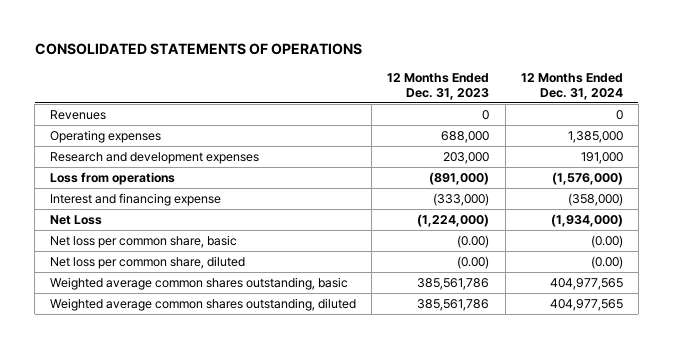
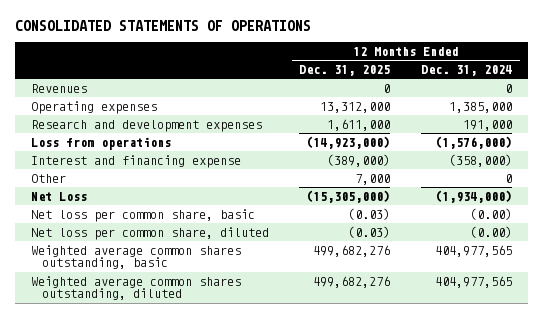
- | 12 Months Ended Dec. 31, 2023 | 12 Months Ended Dec. 31, 2024
+ | 12 Months Ended Dec. 31, 2025 | 12 Months Ended Dec. 31, 2024
+ Other | 7,000 | 0

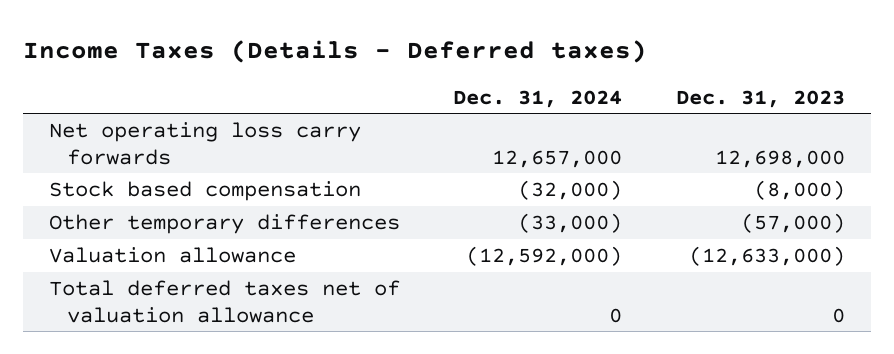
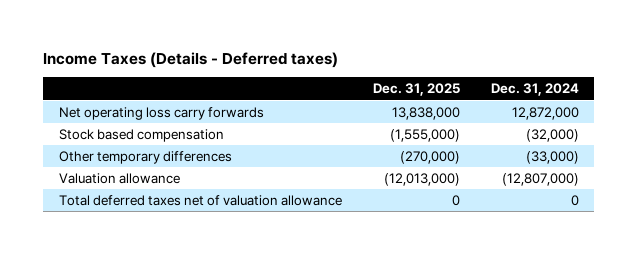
- | Dec. 31, 2024 | Dec. 31, 2023
+ | Dec. 31, 2025 | Dec. 31, 2024
- Net operating loss carry forwards | 12,657,000 | 12,698,000
+ Net operating loss carry forwards | 13,838,000 | 12,872,000
- Valuation allowance | (12,592,000) | (12,633,000)
+ Valuation allowance | (12,013,000) | (12,807,000)

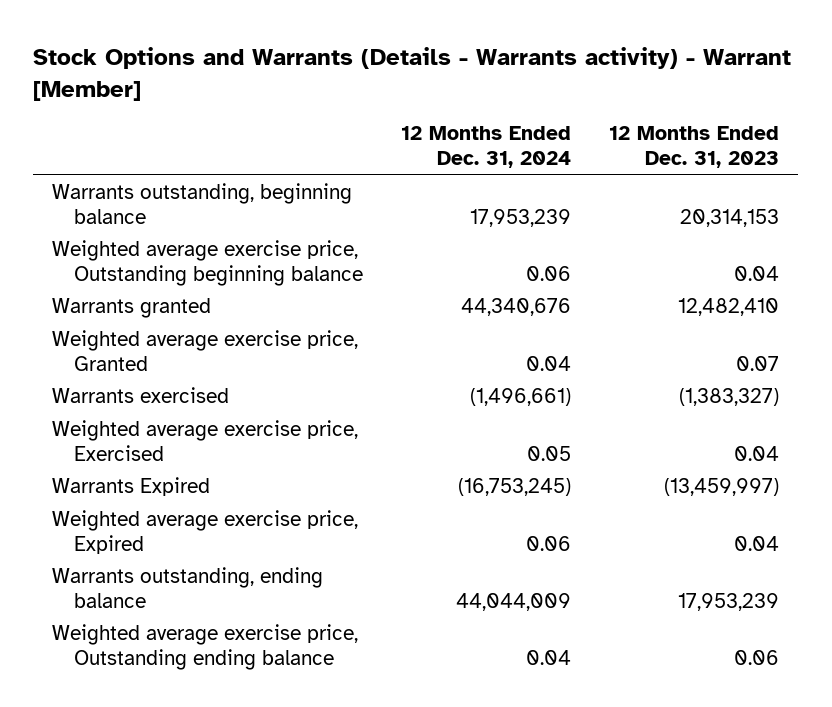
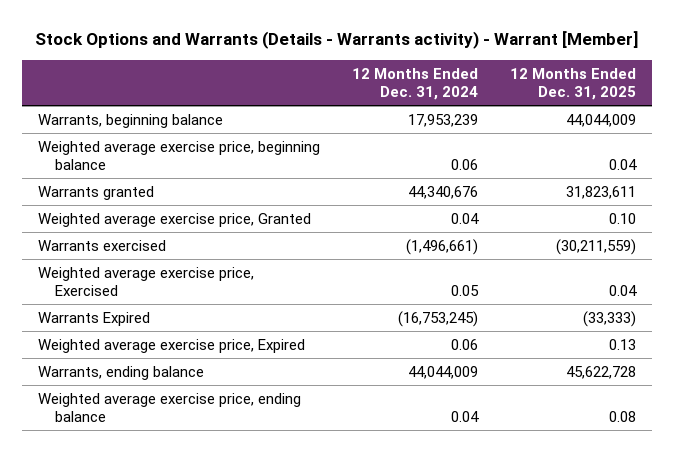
- | 12 Months Ended Dec. 31, 2024 | 12 Months Ended Dec. 31, 2023
+ | 12 Months Ended Dec. 31, 2024 | 12 Months Ended Dec. 31, 2025
- Warrants outstanding, beginning balance | 17,953,239 | 20,314,153
- Weighted average exercise price, Outstanding beginning balance | 0.06 | 0.04
+ Warrants, beginning balance | 17,953,239 | 44,044,009
+ Weighted average exercise price, beginning balance | 0.06 | 0.04
- Warrants outstanding, ending balance | 44,044,009 | 17,953,239
- Weighted average exercise price, Outstanding ending balance | 0.04 | 0.06
+ Warrants, ending balance | 44,044,009 | 45,622,728
+ Weighted average exercise price, ending balance | 0.04 | 0.08

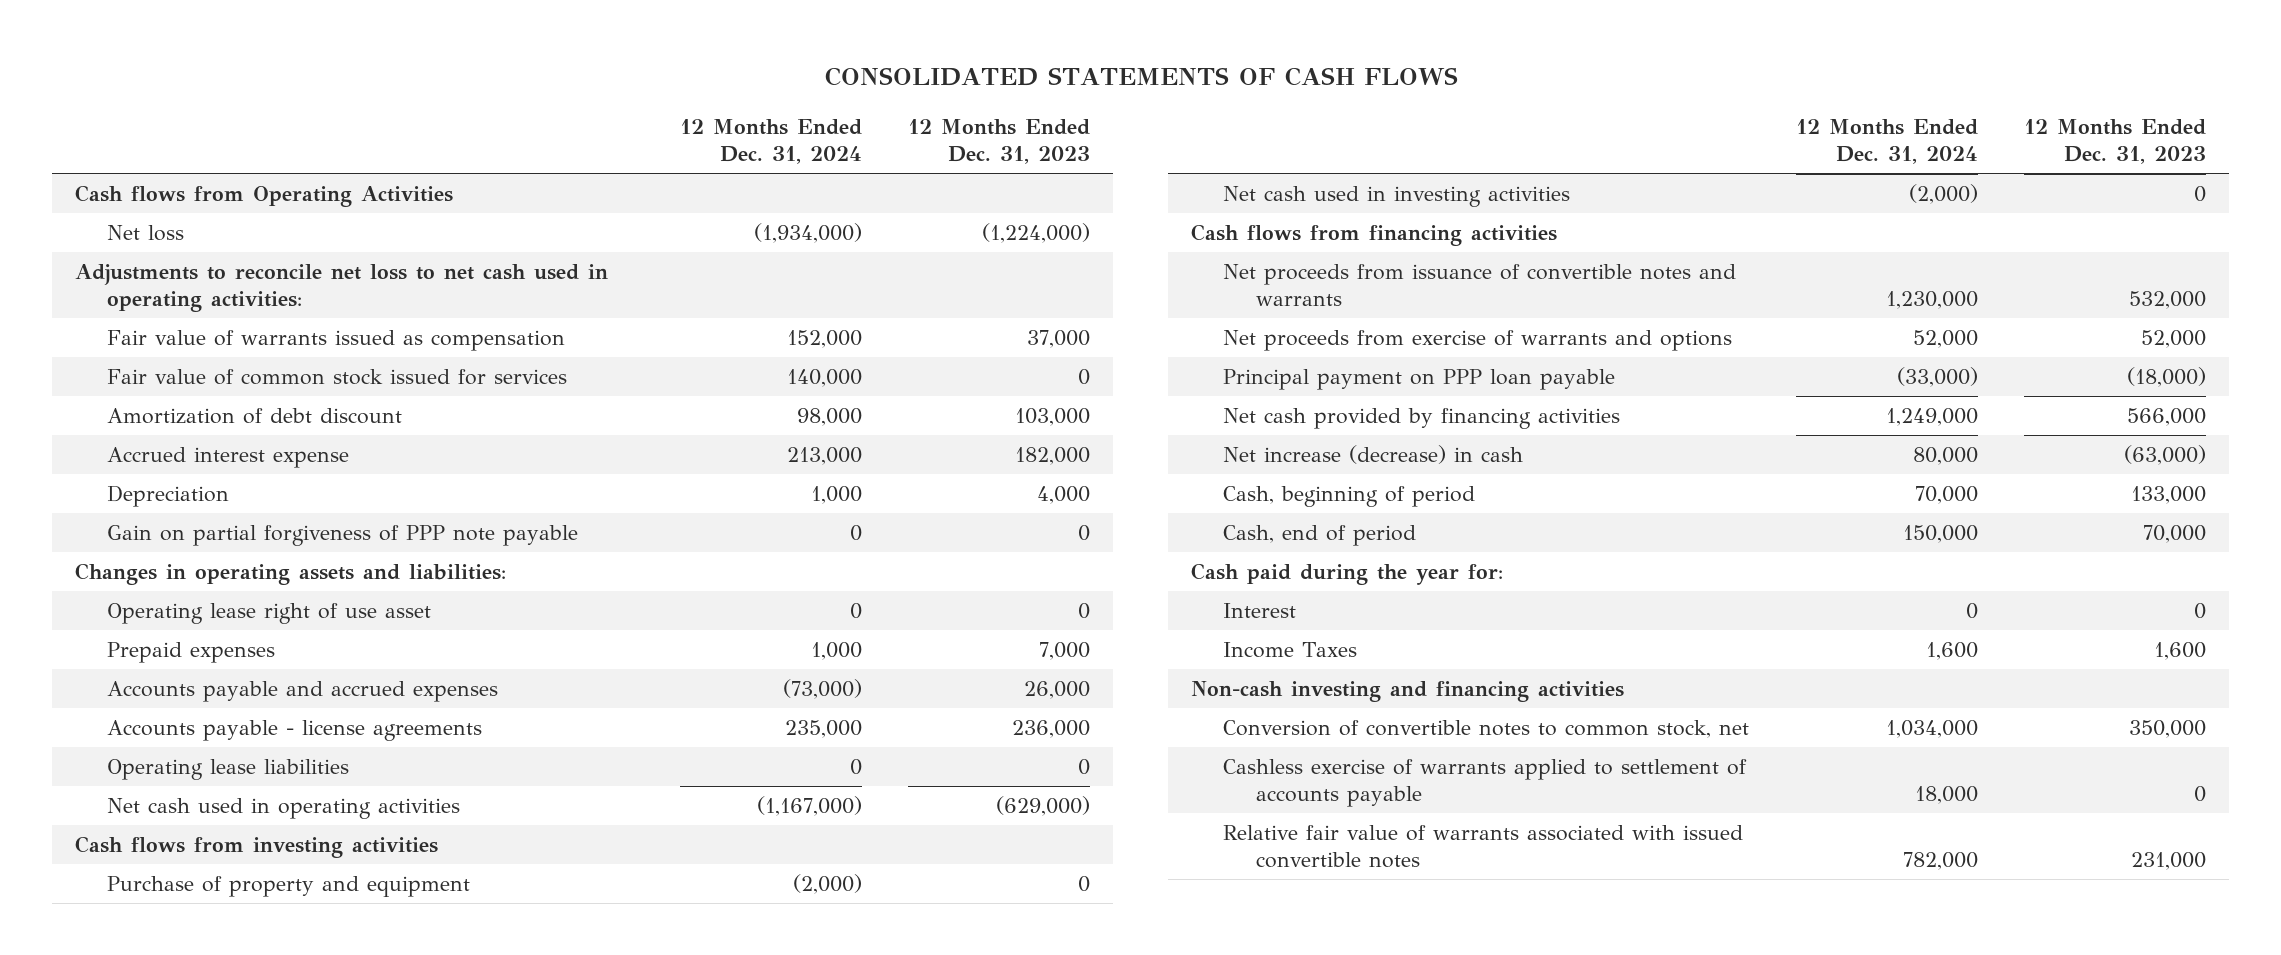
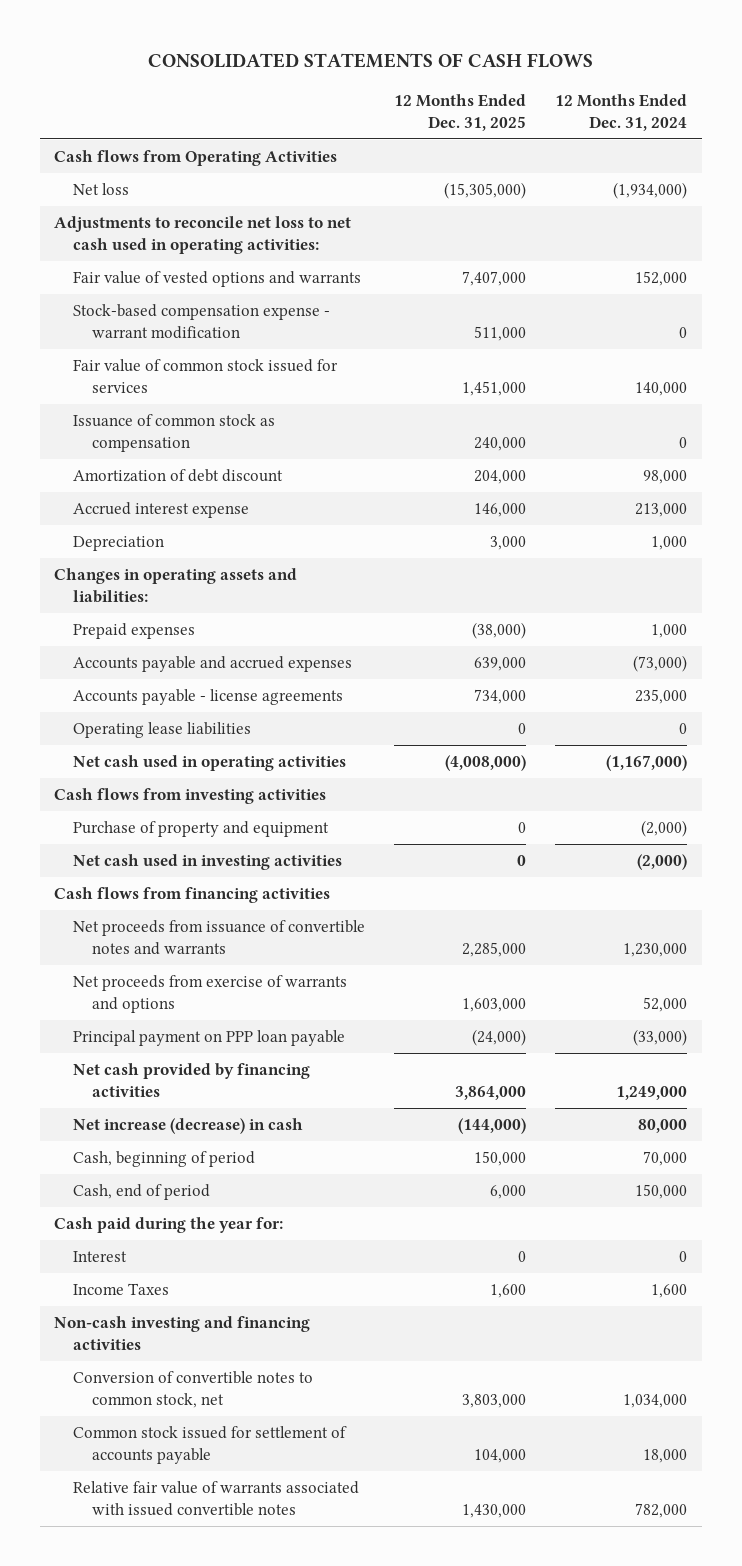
- | 12 Months Ended Dec. 31, 2024 | 12 Months Ended Dec. 31, 2023
+ | 12 Months Ended Dec. 31, 2025 | 12 Months Ended Dec. 31, 2024
- Fair value of warrants issued as compensation | 152,000 | 37,000
+ Fair value of vested options and warrants | 7,407,000 | 152,000
+ Stock-based compensation expense - warrant modification | 511,000 | 0
+ Issuance of common stock as compensation | 240,000 | 0
- Gain on partial forgiveness of PPP note payable | 0 | 0
- Operating lease right of use asset | 0 | 0
- Cashless exercise of warrants applied to settlement of accounts payable | 18,000 | 0
+ Common stock issued for settlement of accounts payable | 104,000 | 18,000

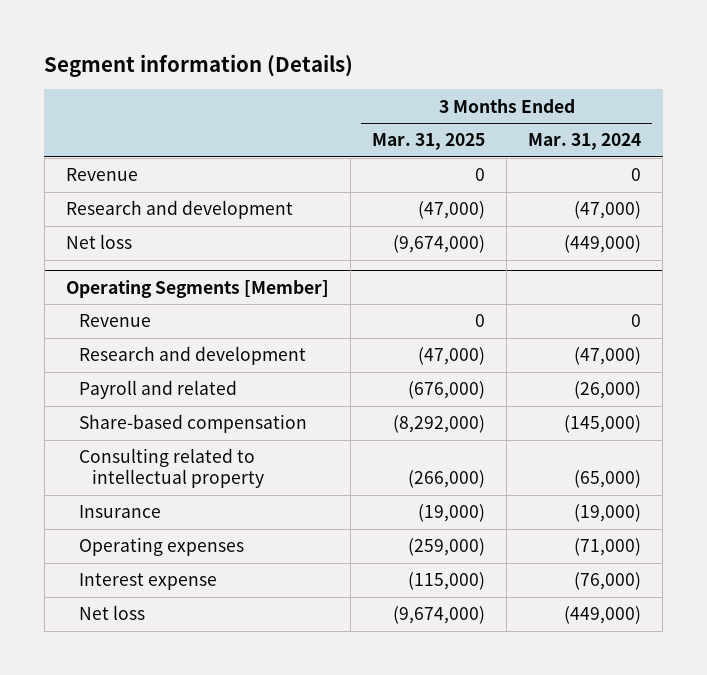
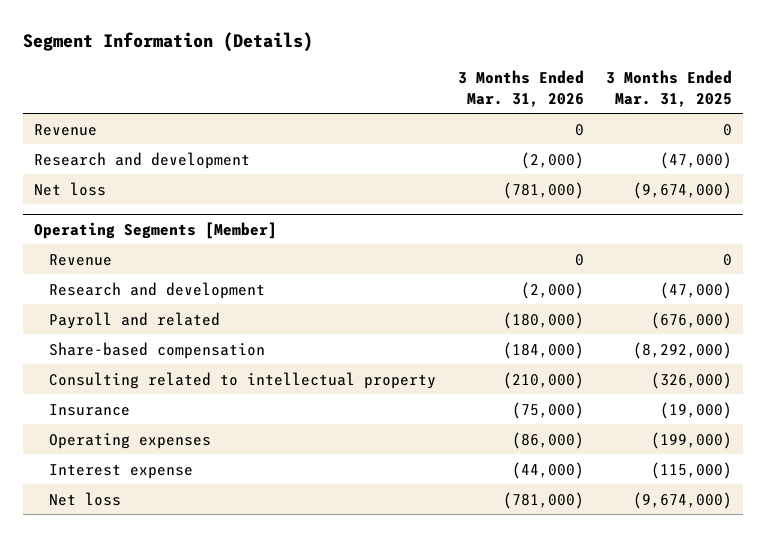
- Segment information (Details)
+ Segment Information (Details)
- | 3 Months Ended Mar. 31, 2025 | 3 Months Ended Mar. 31, 2024
+ | 3 Months Ended Mar. 31, 2026 | 3 Months Ended Mar. 31, 2025
@ Operating Segments [Member]
- Consulting related to intellectual property | (266,000) | (65,000)
+ Consulting related to intellectual property | (210,000) | (326,000)
- Operating expenses | (259,000) | (71,000)
+ Operating expenses | (86,000) | (199,000)

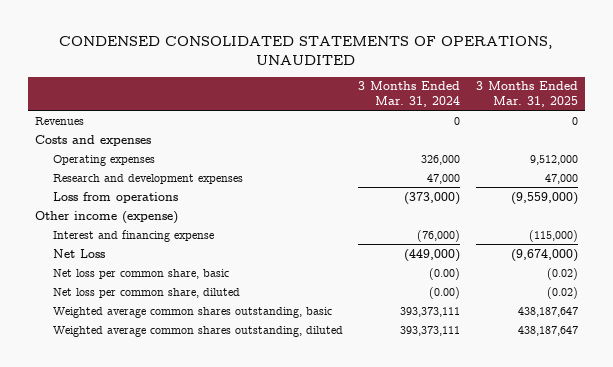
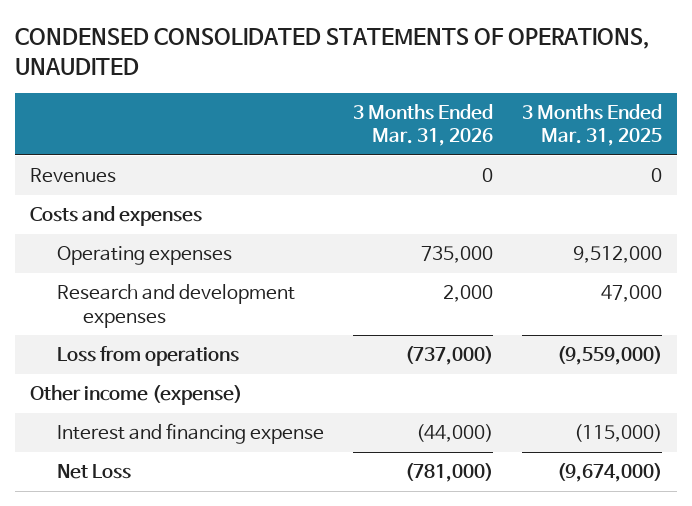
- | 3 Months Ended Mar. 31, 2024 | 3 Months Ended Mar. 31, 2025
+ | 3 Months Ended Mar. 31, 2026 | 3 Months Ended Mar. 31, 2025
- Net loss per common share, basic | (0.00) | (0.02)
- Net loss per common share, diluted | (0.00) | (0.02)
- Weighted average common shares outstanding, basic | 393,373,111 | 438,187,647
- Weighted average common shares outstanding, diluted | 393,373,111 | 438,187,647

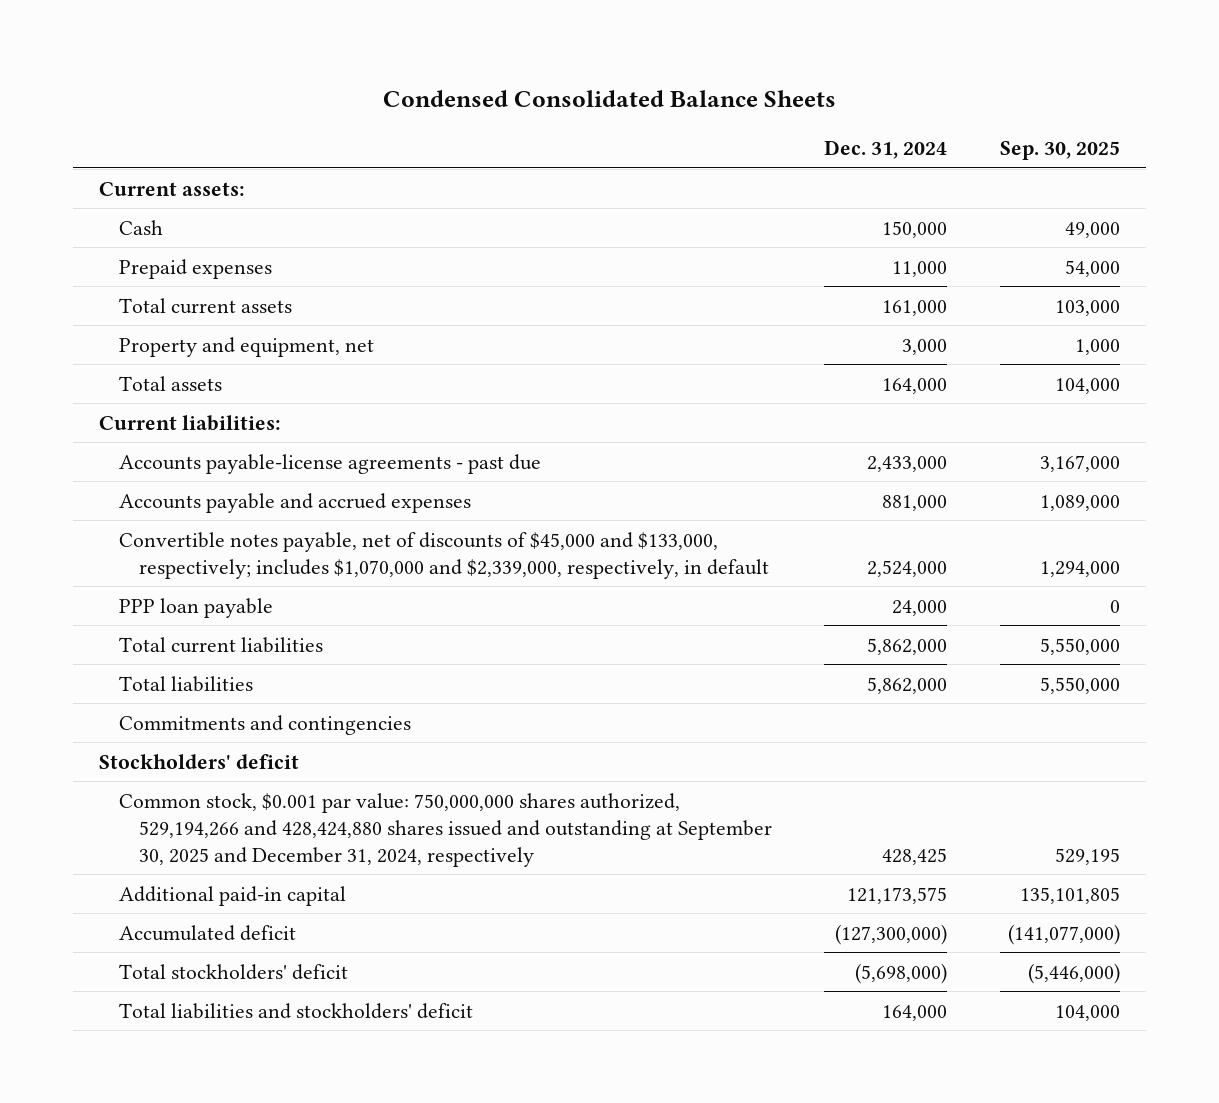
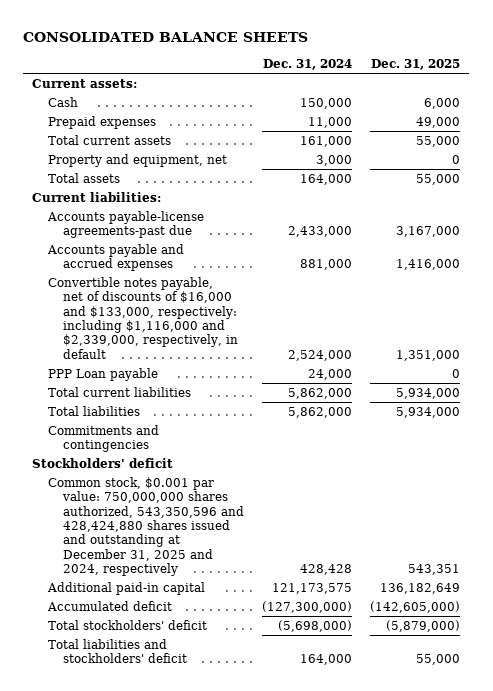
- Condensed Consolidated Balance Sheets
+ CONSOLIDATED BALANCE SHEETS
- | Dec. 31, 2024 | Sep. 30, 2025
+ | Dec. 31, 2024 | Dec. 31, 2025
- Accounts payable-license agreements - past due | 2,433,000 | 3,167,000
+ Accounts payable-license agreements-past due | 2,433,000 | 3,167,000
- Convertible notes payable, net of discounts of $45,000 and $133,000, respectively; includes $1,070,000 and $2,339,000, respectively, in default | 2,524,000 | 1,294,000
- PPP loan payable | 24,000 | 0
+ Convertible notes payable, net of discounts of $16,000 and $133,000, respectively: including $1,116,000 and $2,339,000, respectively, in default | 2,524,000 | 1,351,000
+ PPP Loan payable | 24,000 | 0
- Common stock, $0.001 par value: 750,000,000 shares authorized, 529,194,266 and 428,424,880 shares issued and outstanding at September 30, 2025 and December 31, 2024, respectively | 428,425 | 529,195
+ Common stock, $0.001 par value: 750,000,000 shares authorized, 543,350,596 and 428,424,880 shares issued and outstanding at December 31, 2025 and 2024, respectively | 428,428 | 543,351

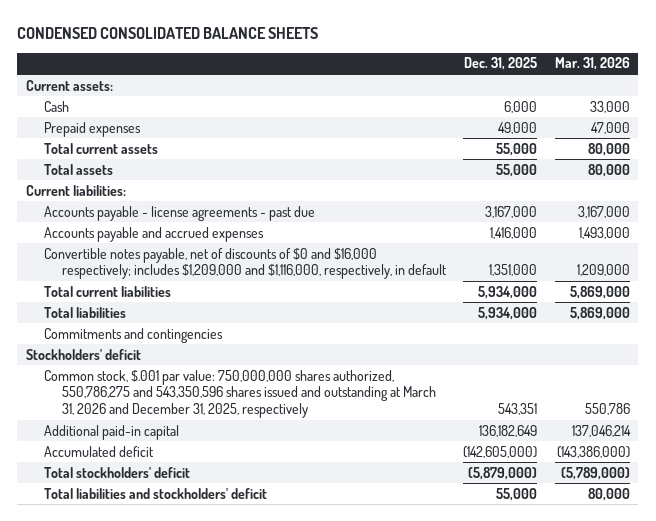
- CONSOLIDATED BALANCE SHEETS
+ CONDENSED CONSOLIDATED BALANCE SHEETS
- | Dec. 31, 2024 | Dec. 31, 2025
+ | Dec. 31, 2025 | Mar. 31, 2026
- Property and equipment, net | 3,000 | 0
- Accounts payable-license agreements-past due | 2,433,000 | 3,167,000
+ Accounts payable - license agreements - past due | 3,167,000 | 3,167,000
- Convertible notes payable, net of discounts of $16,000 and $133,000, respectively: including $1,116,000 and $2,339,000, respectively, in default | 2,524,000 | 1,351,000
- PPP Loan payable | 24,000 | 0
+ Convertible notes payable, net of discounts of $0 and $16,000 respectively; includes $1,209,000 and $1,116,000, respectively, in default | 1,351,000 | 1,209,000
- Common stock, $0.001 par value: 750,000,000 shares authorized, 543,350,596 and 428,424,880 shares issued and outstanding at December 31, 2025 and 2024, respectively | 428,428 | 543,351
+ Common stock, $.001 par value: 750,000,000 shares authorized, 550,786,275 and 543,350,596 shares issued and outstanding at March 31, 2026 and December 31, 2025, respectively | 543,351 | 550,786

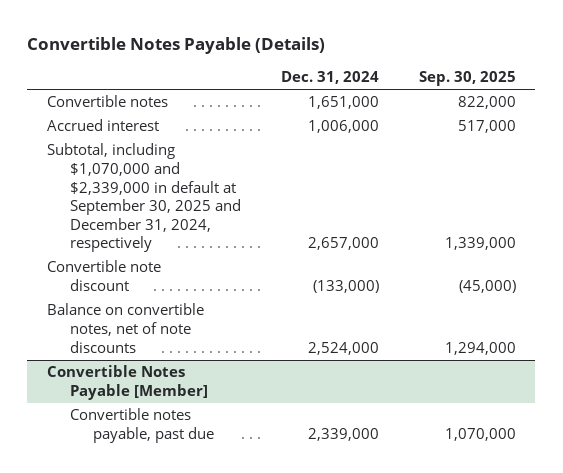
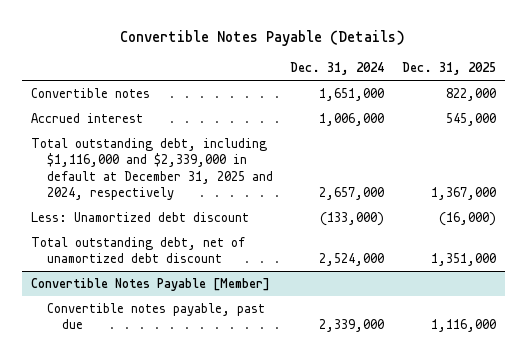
- | Dec. 31, 2024 | Sep. 30, 2025
+ | Dec. 31, 2024 | Dec. 31, 2025
- Subtotal, including $1,070,000 and $2,339,000 in default at September 30, 2025 and December 31, 2024, respectively | 2,657,000 | 1,339,000
- Convertible note discount | (133,000) | (45,000)
- Balance on convertible notes, net of note discounts | 2,524,000 | 1,294,000
+ Total outstanding debt, including $1,116,000 and $2,339,000 in default at December 31, 2025 and 2024, respectively | 2,657,000 | 1,367,000
+ Less: Unamortized debt discount | (133,000) | (16,000)
+ Total outstanding debt, net of unamortized debt discount | 2,524,000 | 1,351,000

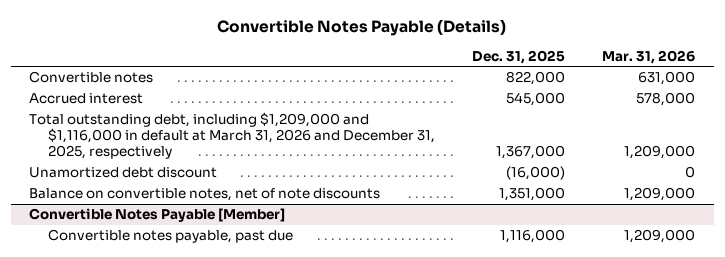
- | Dec. 31, 2024 | Dec. 31, 2025
+ | Dec. 31, 2025 | Mar. 31, 2026
- Total outstanding debt, including $1,116,000 and $2,339,000 in default at December 31, 2025 and 2024, respectively | 2,657,000 | 1,367,000
- Less: Unamortized debt discount | (133,000) | (16,000)
- Total outstanding debt, net of unamortized debt discount | 2,524,000 | 1,351,000
+ Total outstanding debt, including $1,209,000 and $1,116,000 in default at March 31, 2026 and December 31, 2025, respectively | 1,367,000 | 1,209,000
+ Unamortized debt discount | (16,000) | 0
+ Balance on convertible notes, net of note discounts | 1,351,000 | 1,209,000

